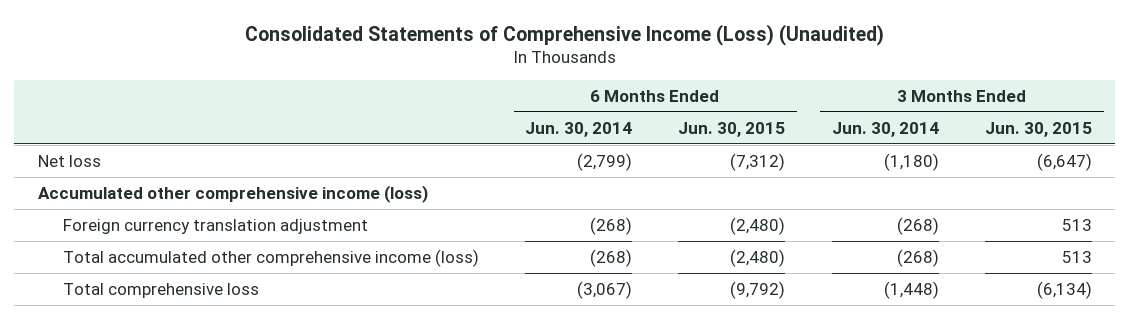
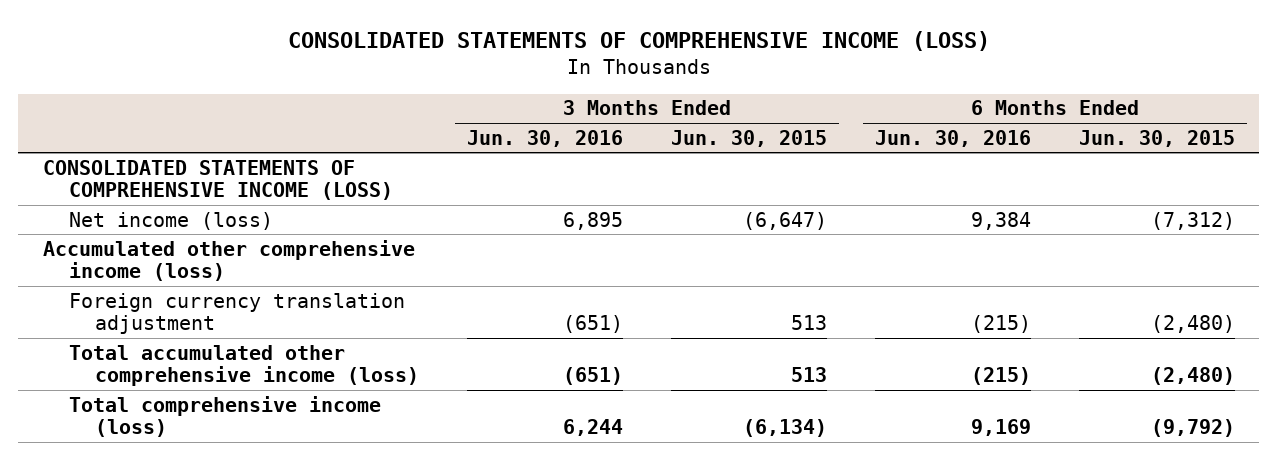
- Consolidated Statements of Comprehensive Income (Loss) (Unaudited)
+ CONSOLIDATED STATEMENTS OF COMPREHENSIVE INCOME (LOSS)
- | 6 Months Ended Jun. 30, 2014 | 6 Months Ended Jun. 30, 2015 | 3 Months Ended Jun. 30, 2014 | 3 Months Ended Jun. 30, 2015
+ | 3 Months Ended Jun. 30, 2016 | 3 Months Ended Jun. 30, 2015 | 6 Months Ended Jun. 30, 2016 | 6 Months Ended Jun. 30, 2015
- Net loss | (2,799) | (7,312) | (1,180) | (6,647)
+ CONSOLIDATED STATEMENTS OF COMPREHENSIVE INCOME (LOSS)
+ Net income (loss) | 6,895 | (6,647) | 9,384 | (7,312)
- Total comprehensive loss | (3,067) | (9,792) | (1,448) | (6,134)
+ Total comprehensive income (loss) | 6,244 | (6,134) | 9,169 | (9,792)

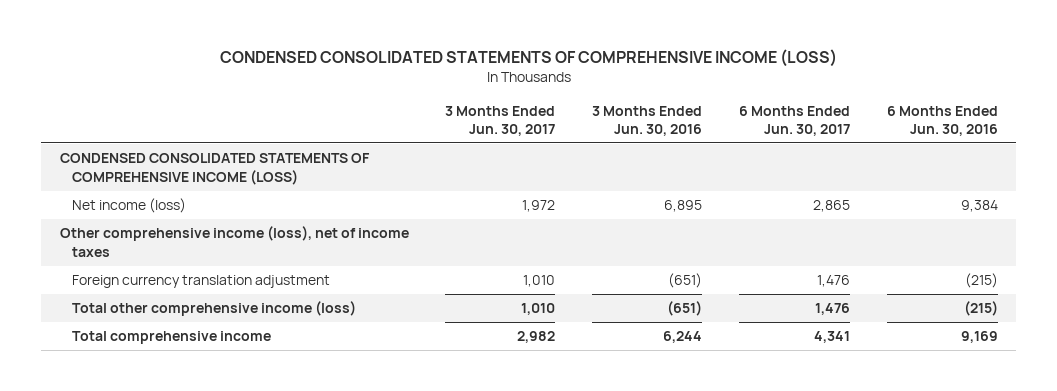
- CONSOLIDATED STATEMENTS OF COMPREHENSIVE INCOME (LOSS)
+ CONDENSED CONSOLIDATED STATEMENTS OF COMPREHENSIVE INCOME (LOSS)
- | 3 Months Ended Jun. 30, 2016 | 3 Months Ended Jun. 30, 2015 | 6 Months Ended Jun. 30, 2016 | 6 Months Ended Jun. 30, 2015
+ | 3 Months Ended Jun. 30, 2017 | 3 Months Ended Jun. 30, 2016 | 6 Months Ended Jun. 30, 2017 | 6 Months Ended Jun. 30, 2016
- CONSOLIDATED STATEMENTS OF COMPREHENSIVE INCOME (LOSS)
+ CONDENSED CONSOLIDATED STATEMENTS OF COMPREHENSIVE INCOME (LOSS)
- Accumulated other comprehensive income (loss)
+ Other comprehensive income (loss), net of income taxes
- Total accumulated other comprehensive income (loss) | (651) | 513 | (215) | (2,480)
- Total comprehensive income (loss) | 6,244 | (6,134) | 9,169 | (9,792)
+ Total other comprehensive income (loss) | 1,010 | (651) | 1,476 | (215)
+ Total comprehensive income | 2,982 | 6,244 | 4,341 | 9,169

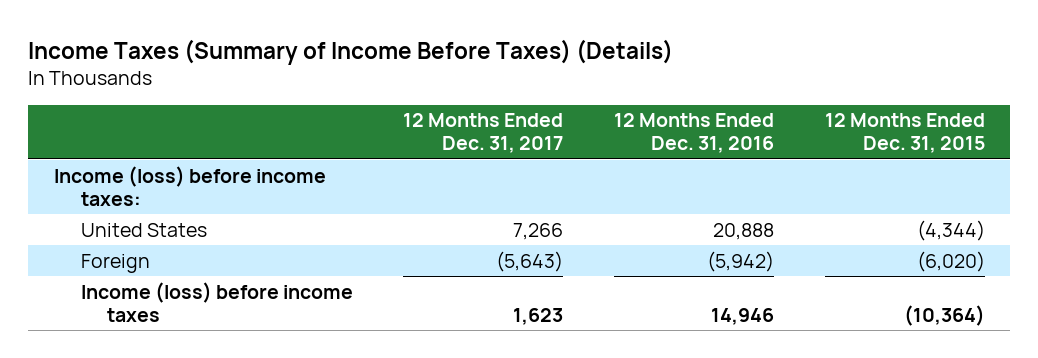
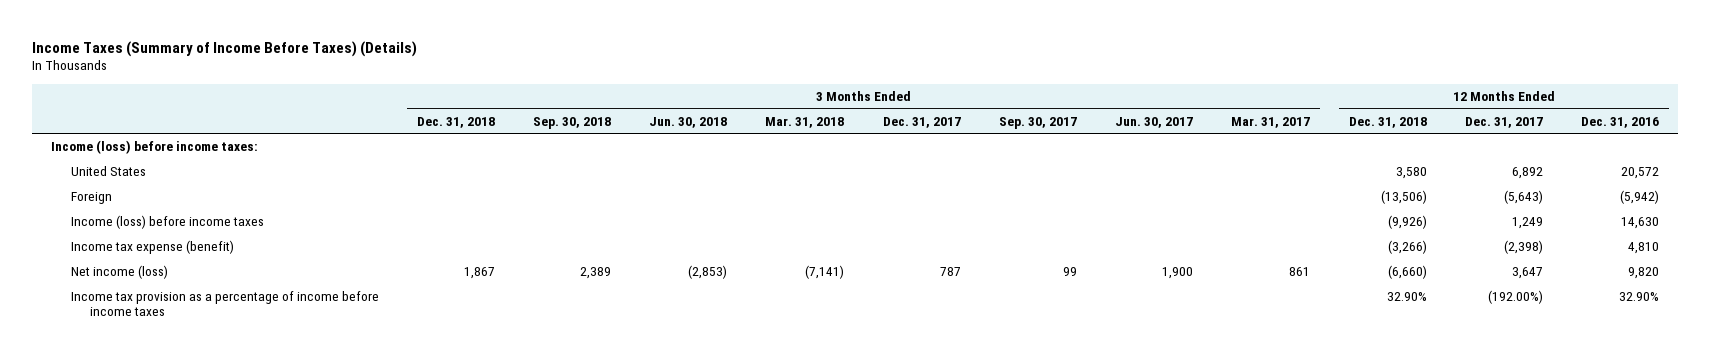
- | 12 Months Ended Dec. 31, 2017 | 12 Months Ended Dec. 31, 2016 | 12 Months Ended Dec. 31, 2015
+ | 3 Months Ended Dec. 31, 2018 | 3 Months Ended Sep. 30, 2018 | 3 Months Ended Jun. 30, 2018 | 3 Months Ended Mar. 31, 2018 | 3 Months Ended Dec. 31, 2017 | 3 Months Ended Sep. 30, 2017 | 3 Months Ended Jun. 30, 2017 | 3 Months Ended Mar. 31, 2017 | 12 Months Ended Dec. 31, 2018 | 12 Months Ended Dec. 31, 2017 | 12 Months Ended Dec. 31, 2016
- United States | 7,266 | 20,888 | (4,344)
+ United States | | | | | | | | | 3,580 | 6,892 | 20,572
- Income (loss) before income taxes | 1,623 | 14,946 | (10,364)
+ Income (loss) before income taxes | | | | | | | | | (9,926) | 1,249 | 14,630
+ Income tax expense (benefit) | | | | | | | | | (3,266) | (2,398) | 4,810
+ Net income (loss) | 1,867 | 2,389 | (2,853) | (7,141) | 787 | 99 | 1,900 | 861 | (6,660) | 3,647 | 9,820
+ Income tax provision as a percentage of income before income taxes | | | | | | | | | 32.90% | (192.00%) | 32.90%

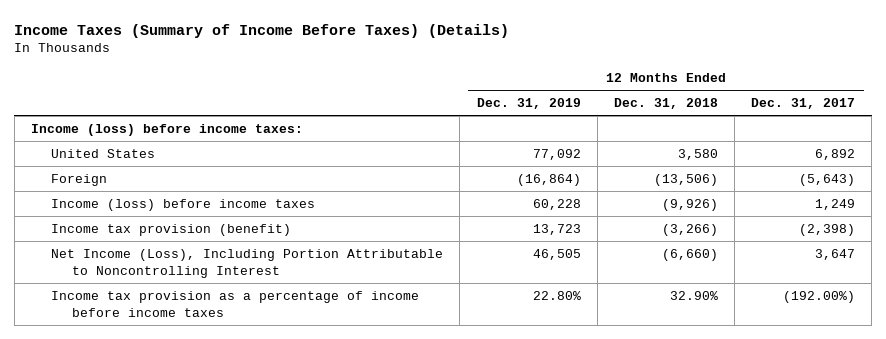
- | 3 Months Ended Dec. 31, 2018 | 3 Months Ended Sep. 30, 2018 | 3 Months Ended Jun. 30, 2018 | 3 Months Ended Mar. 31, 2018 | 3 Months Ended Dec. 31, 2017 | 3 Months Ended Sep. 30, 2017 | 3 Months Ended Jun. 30, 2017 | 3 Months Ended Mar. 31, 2017 | 12 Months Ended Dec. 31, 2018 | 12 Months Ended Dec. 31, 2017 | 12 Months Ended Dec. 31, 2016
+ | 12 Months Ended Dec. 31, 2019 | 12 Months Ended Dec. 31, 2018 | 12 Months Ended Dec. 31, 2017
- Income tax expense (benefit) | | | | | | | | | (3,266) | (2,398) | 4,810
- Net income (loss) | 1,867 | 2,389 | (2,853) | (7,141) | 787 | 99 | 1,900 | 861 | (6,660) | 3,647 | 9,820
+ Income tax provision (benefit) | 13,723 | (3,266) | (2,398)
+ Net Income (Loss), Including Portion Attributable to Noncontrolling Interest | 46,505 | (6,660) | 3,647

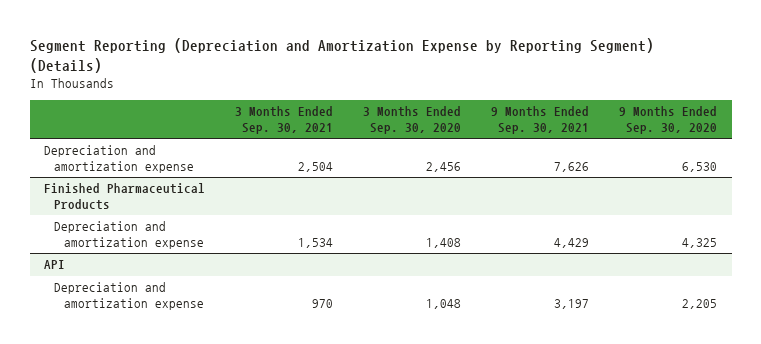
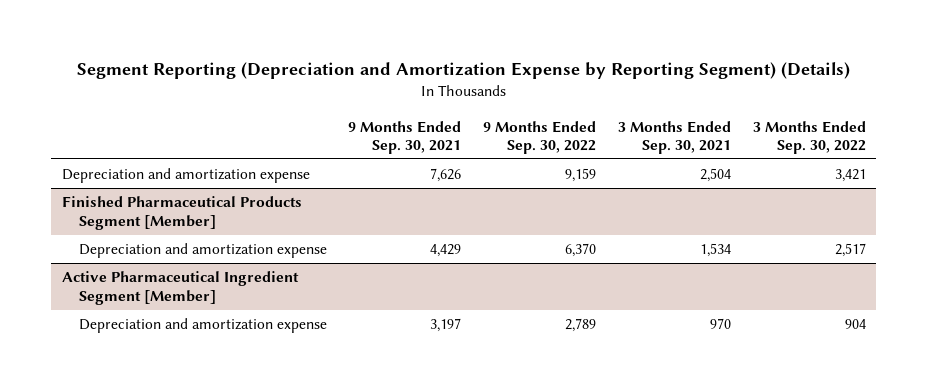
- | 3 Months Ended Sep. 30, 2021 | 3 Months Ended Sep. 30, 2020 | 9 Months Ended Sep. 30, 2021 | 9 Months Ended Sep. 30, 2020
+ | 9 Months Ended Sep. 30, 2021 | 9 Months Ended Sep. 30, 2022 | 3 Months Ended Sep. 30, 2021 | 3 Months Ended Sep. 30, 2022
- Finished Pharmaceutical Products
+ Finished Pharmaceutical Products Segment [Member]
- API
+ Active Pharmaceutical Ingredient Segment [Member]

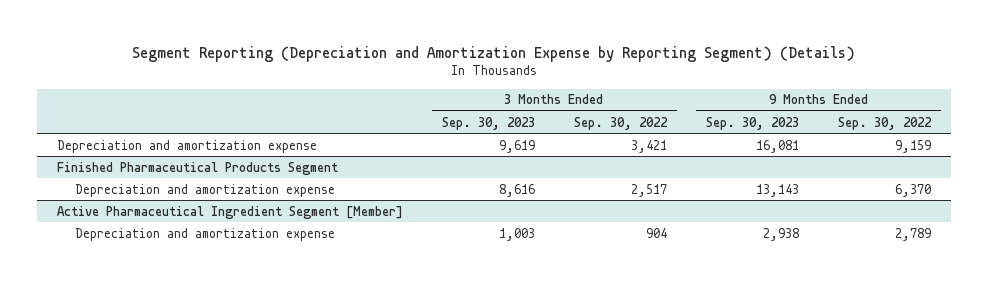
- | 9 Months Ended Sep. 30, 2021 | 9 Months Ended Sep. 30, 2022 | 3 Months Ended Sep. 30, 2021 | 3 Months Ended Sep. 30, 2022
+ | 3 Months Ended Sep. 30, 2023 | 3 Months Ended Sep. 30, 2022 | 9 Months Ended Sep. 30, 2023 | 9 Months Ended Sep. 30, 2022
- Finished Pharmaceutical Products Segment [Member]
+ Finished Pharmaceutical Products Segment

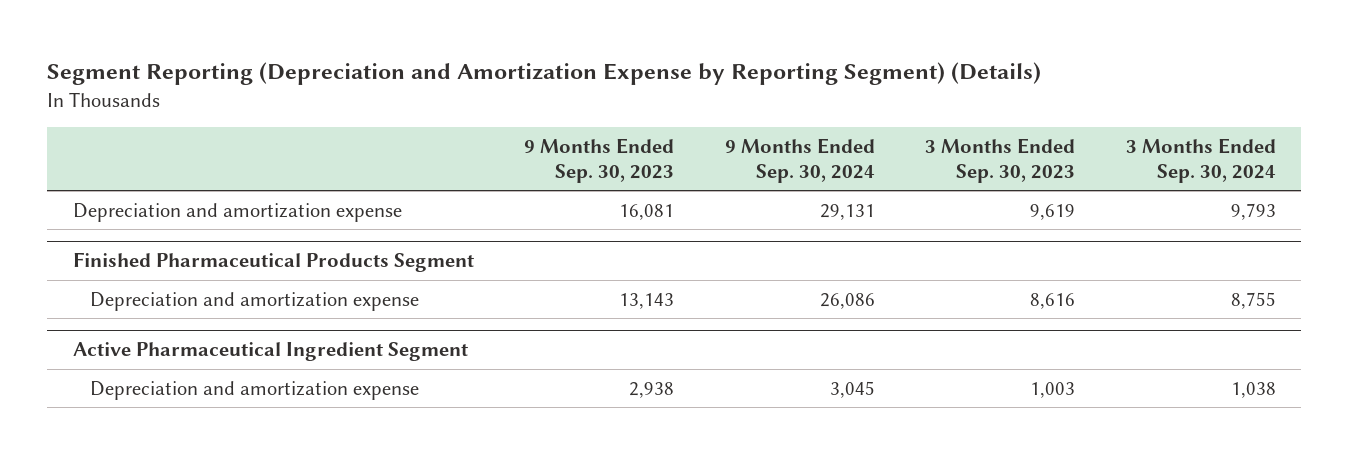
- | 3 Months Ended Sep. 30, 2023 | 3 Months Ended Sep. 30, 2022 | 9 Months Ended Sep. 30, 2023 | 9 Months Ended Sep. 30, 2022
+ | 9 Months Ended Sep. 30, 2023 | 9 Months Ended Sep. 30, 2024 | 3 Months Ended Sep. 30, 2023 | 3 Months Ended Sep. 30, 2024
- Active Pharmaceutical Ingredient Segment [Member]
+ Active Pharmaceutical Ingredient Segment

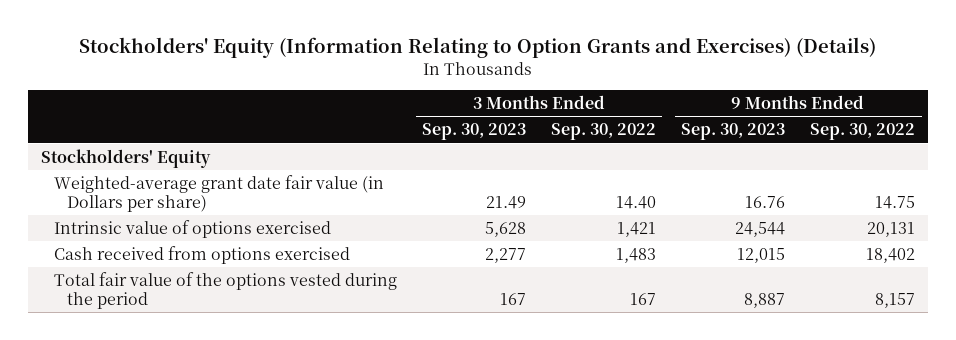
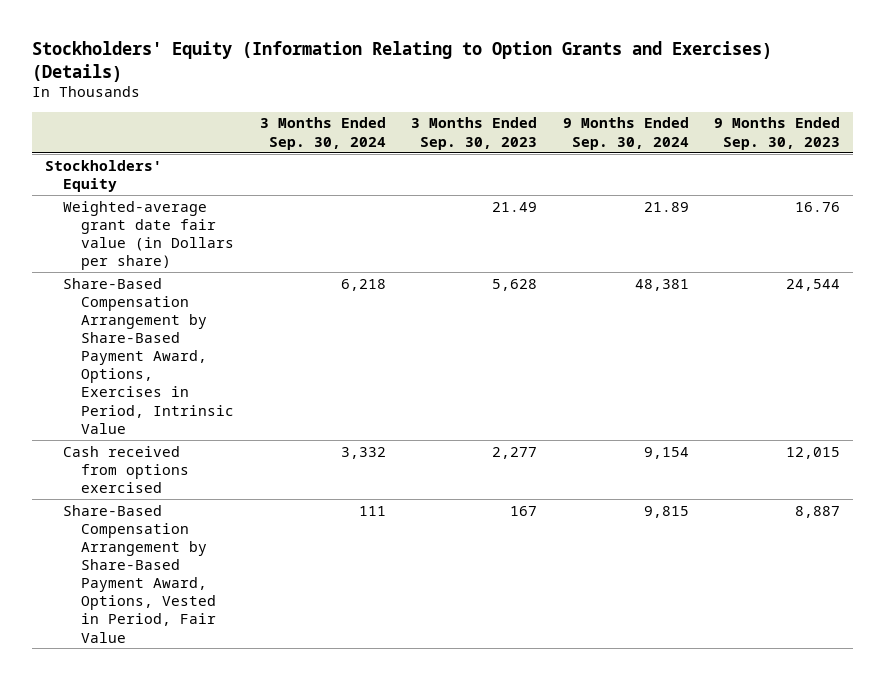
- | 3 Months Ended Sep. 30, 2023 | 3 Months Ended Sep. 30, 2022 | 9 Months Ended Sep. 30, 2023 | 9 Months Ended Sep. 30, 2022
+ | 3 Months Ended Sep. 30, 2024 | 3 Months Ended Sep. 30, 2023 | 9 Months Ended Sep. 30, 2024 | 9 Months Ended Sep. 30, 2023
- Intrinsic value of options exercised | 5,628 | 1,421 | 24,544 | 20,131
+ Share-Based Compensation Arrangement by Share-Based Payment Award, Options, Exercises in Period, Intrinsic Value | 6,218 | 5,628 | 48,381 | 24,544
- Total fair value of the options vested during the period | 167 | 167 | 8,887 | 8,157
+ Share-Based Compensation Arrangement by Share-Based Payment Award, Options, Vested in Period, Fair Value | 111 | 167 | 9,815 | 8,887

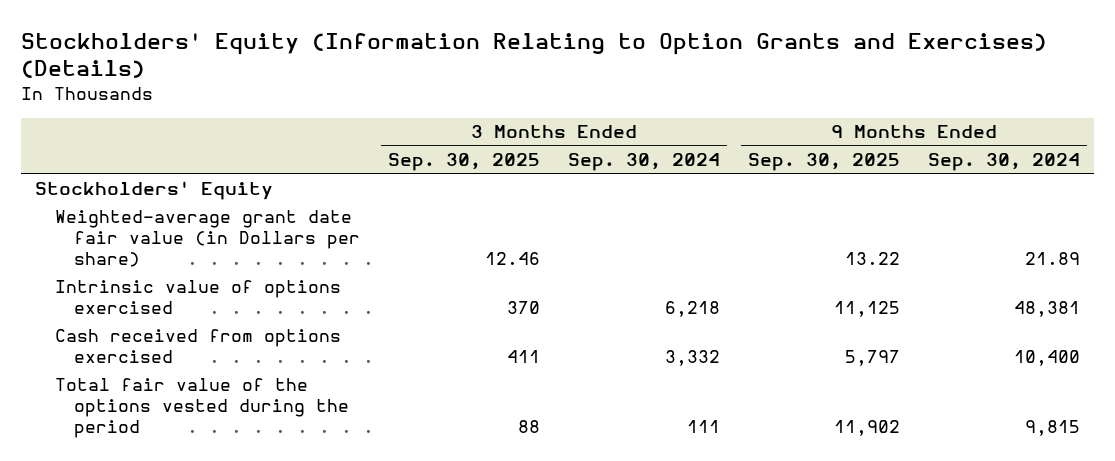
- | 3 Months Ended Sep. 30, 2024 | 3 Months Ended Sep. 30, 2023 | 9 Months Ended Sep. 30, 2024 | 9 Months Ended Sep. 30, 2023
+ | 3 Months Ended Sep. 30, 2025 | 3 Months Ended Sep. 30, 2024 | 9 Months Ended Sep. 30, 2025 | 9 Months Ended Sep. 30, 2024
- Share-Based Compensation Arrangement by Share-Based Payment Award, Options, Exercises in Period, Intrinsic Value | 6,218 | 5,628 | 48,381 | 24,544
- Cash received from options exercised | 3,332 | 2,277 | 9,154 | 12,015
- Share-Based Compensation Arrangement by Share-Based Payment Award, Options, Vested in Period, Fair Value | 111 | 167 | 9,815 | 8,887
+ Intrinsic value of options exercised | 370 | 6,218 | 11,125 | 48,381
+ Cash received from options exercised | 411 | 3,332 | 5,797 | 10,400
+ Total fair value of the options vested during the period | 88 | 111 | 11,902 | 9,815

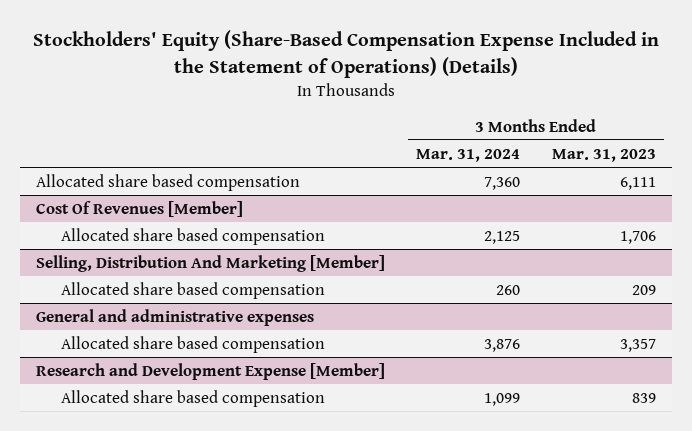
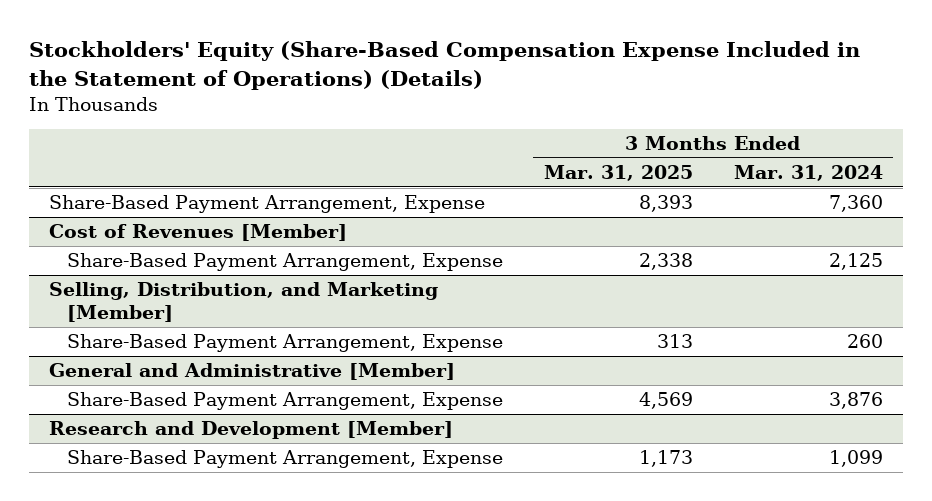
- | 3 Months Ended Mar. 31, 2024 | 3 Months Ended Mar. 31, 2023
+ | 3 Months Ended Mar. 31, 2025 | 3 Months Ended Mar. 31, 2024
- Allocated share based compensation | 7,360 | 6,111
- Cost Of Revenues [Member]
- Allocated share based compensation | 2,125 | 1,706
- Selling, Distribution And Marketing [Member]
- Allocated share based compensation | 260 | 209
- General and administrative expenses
- Allocated share based compensation | 3,876 | 3,357
- Research and Development Expense [Member]
- Allocated share based compensation | 1,099 | 839
+ Share-Based Payment Arrangement, Expense | 8,393 | 7,360
+ Cost of Revenues [Member]
+ Share-Based Payment Arrangement, Expense | 2,338 | 2,125
+ Selling, Distribution, and Marketing [Member]
+ Share-Based Payment Arrangement, Expense | 313 | 260
+ General and Administrative [Member]
+ Share-Based Payment Arrangement, Expense | 4,569 | 3,876
+ Research and Development [Member]
+ Share-Based Payment Arrangement, Expense | 1,173 | 1,099

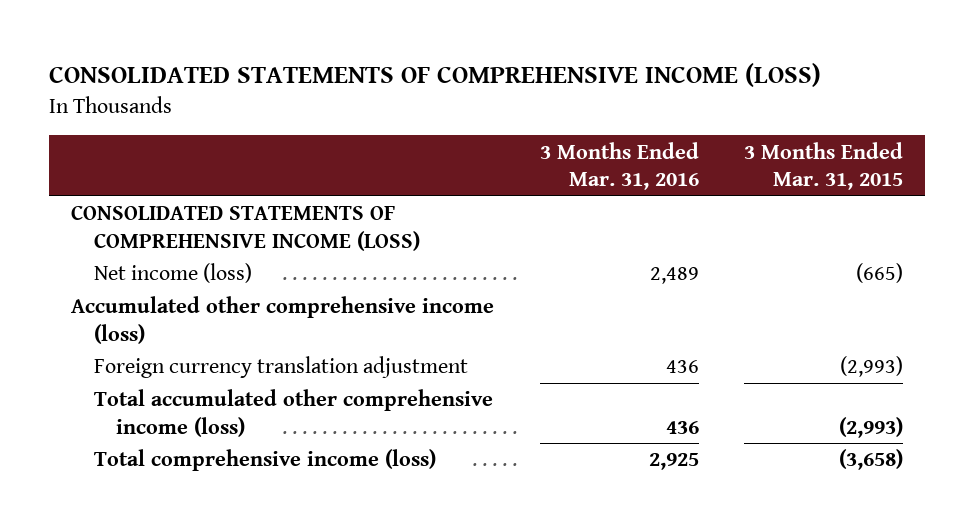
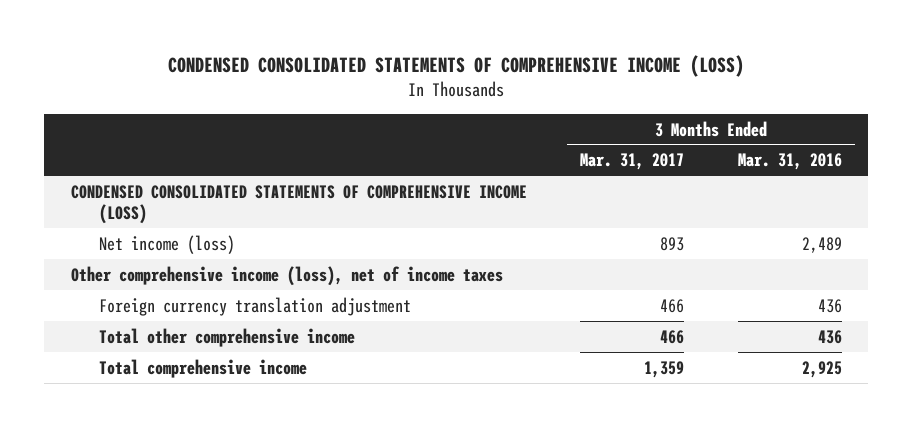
- CONSOLIDATED STATEMENTS OF COMPREHENSIVE INCOME (LOSS)
+ CONDENSED CONSOLIDATED STATEMENTS OF COMPREHENSIVE INCOME (LOSS)
- | 3 Months Ended Mar. 31, 2016 | 3 Months Ended Mar. 31, 2015
+ | 3 Months Ended Mar. 31, 2017 | 3 Months Ended Mar. 31, 2016
- CONSOLIDATED STATEMENTS OF COMPREHENSIVE INCOME (LOSS)
+ CONDENSED CONSOLIDATED STATEMENTS OF COMPREHENSIVE INCOME (LOSS)
- Accumulated other comprehensive income (loss)
+ Other comprehensive income (loss), net of income taxes
- Total accumulated other comprehensive income (loss) | 436 | (2,993)
- Total comprehensive income (loss) | 2,925 | (3,658)
+ Total other comprehensive income | 466 | 436
+ Total comprehensive income | 1,359 | 2,925

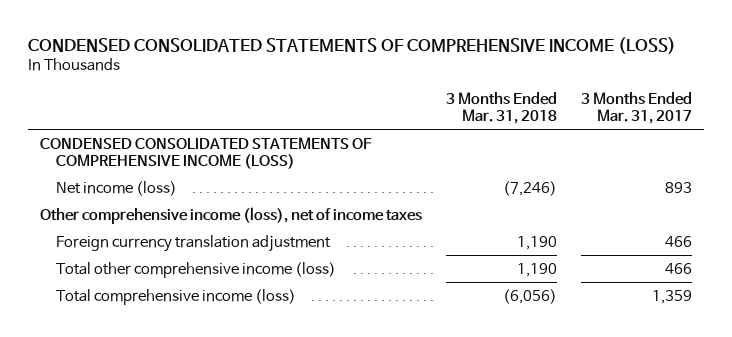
- | 3 Months Ended Mar. 31, 2017 | 3 Months Ended Mar. 31, 2016
+ | 3 Months Ended Mar. 31, 2018 | 3 Months Ended Mar. 31, 2017
- Total other comprehensive income | 466 | 436
- Total comprehensive income | 1,359 | 2,925
+ Total other comprehensive income (loss) | 1,190 | 466
+ Total comprehensive income (loss) | (6,056) | 1,359

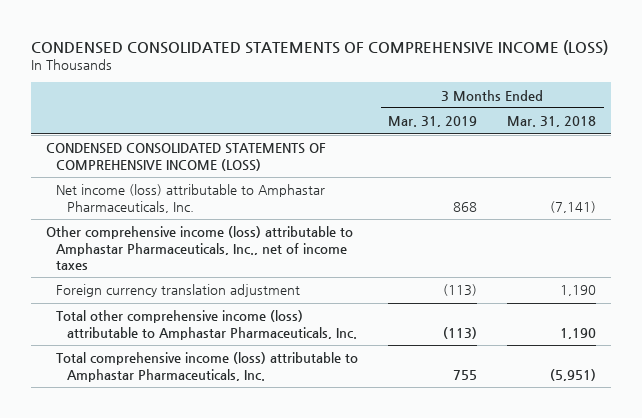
- | 3 Months Ended Mar. 31, 2018 | 3 Months Ended Mar. 31, 2017
+ | 3 Months Ended Mar. 31, 2019 | 3 Months Ended Mar. 31, 2018
- Net income (loss) | (7,246) | 893
- Other comprehensive income (loss), net of income taxes
+ Net income (loss) attributable to Amphastar Pharmaceuticals, Inc. | 868 | (7,141)
+ Other comprehensive income (loss) attributable to Amphastar Pharmaceuticals, Inc., net of income taxes
- Total other comprehensive income (loss) | 1,190 | 466
- Total comprehensive income (loss) | (6,056) | 1,359
+ Total other comprehensive income (loss) attributable to Amphastar Pharmaceuticals, Inc. | (113) | 1,190
+ Total comprehensive income (loss) attributable to Amphastar Pharmaceuticals, Inc. | 755 | (5,951)

